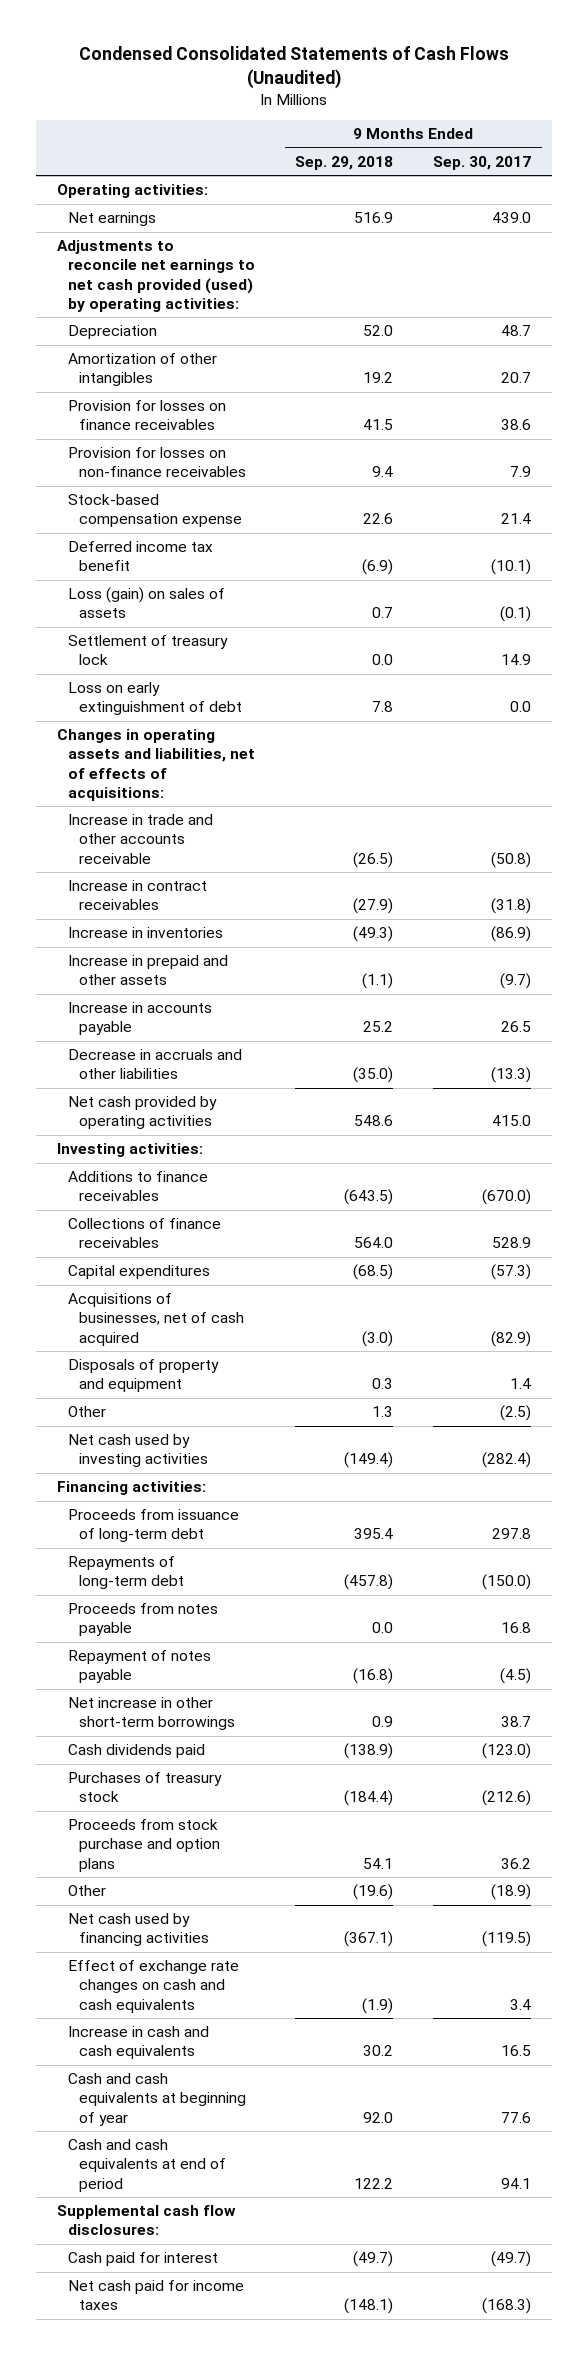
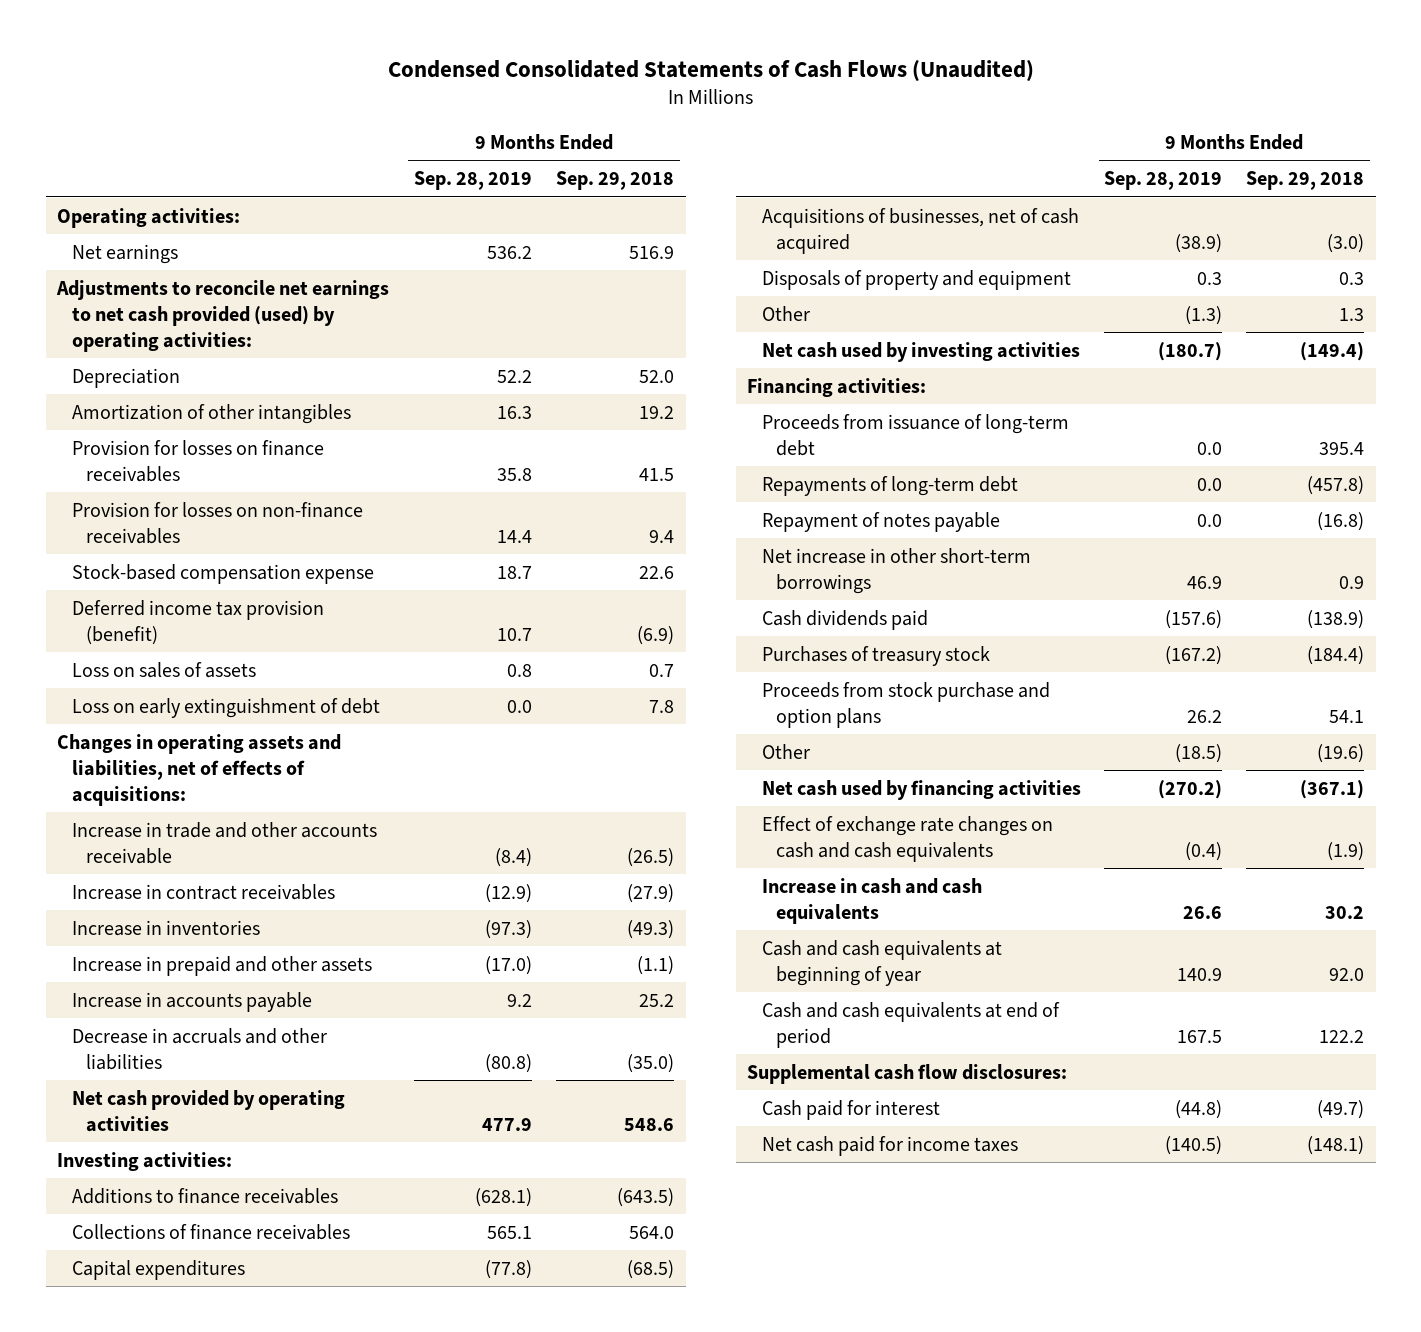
- | 9 Months Ended Sep. 29, 2018 | 9 Months Ended Sep. 30, 2017
+ | 9 Months Ended Sep. 28, 2019 | 9 Months Ended Sep. 29, 2018
- Deferred income tax benefit | (6.9) | (10.1)
- Loss (gain) on sales of assets | 0.7 | (0.1)
- Settlement of treasury lock | 0.0 | 14.9
+ Deferred income tax provision (benefit) | 10.7 | (6.9)
+ Loss on sales of assets | 0.8 | 0.7
- Proceeds from notes payable | 0.0 | 16.8

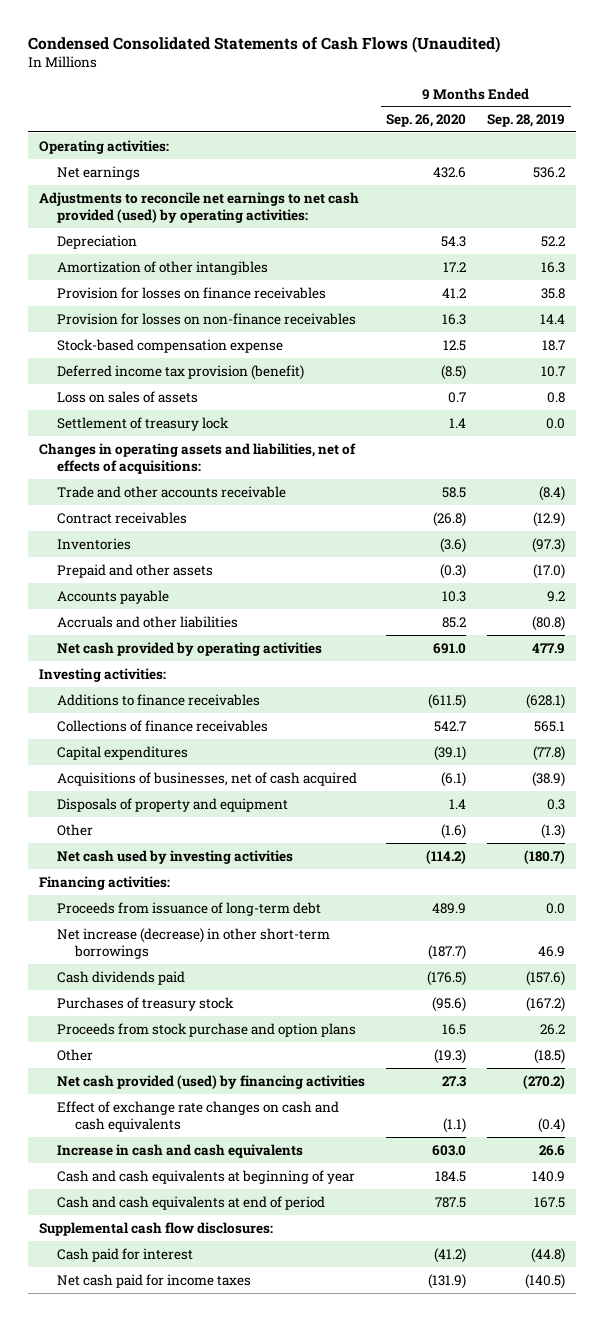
- | 9 Months Ended Sep. 28, 2019 | 9 Months Ended Sep. 29, 2018
+ | 9 Months Ended Sep. 26, 2020 | 9 Months Ended Sep. 28, 2019
- Loss on early extinguishment of debt | 0.0 | 7.8
+ Settlement of treasury lock | 1.4 | 0.0
- Increase in trade and other accounts receivable | (8.4) | (26.5)
- Increase in contract receivables | (12.9) | (27.9)
- Increase in inventories | (97.3) | (49.3)
- Increase in prepaid and other assets | (17.0) | (1.1)
- Increase in accounts payable | 9.2 | 25.2
- Decrease in accruals and other liabilities | (80.8) | (35.0)
+ Trade and other accounts receivable | 58.5 | (8.4)
+ Contract receivables | (26.8) | (12.9)
+ Inventories | (3.6) | (97.3)
+ Prepaid and other assets | (0.3) | (17.0)
+ Accounts payable | 10.3 | 9.2
+ Accruals and other liabilities | 85.2 | (80.8)
- Repayments of long-term debt | 0.0 | (457.8)
- Repayment of notes payable | 0.0 | (16.8)
- Net increase in other short-term borrowings | 46.9 | 0.9
+ Net increase (decrease) in other short-term borrowings | (187.7) | 46.9
- Net cash used by financing activities | (270.2) | (367.1)
+ Net cash provided (used) by financing activities | 27.3 | (270.2)

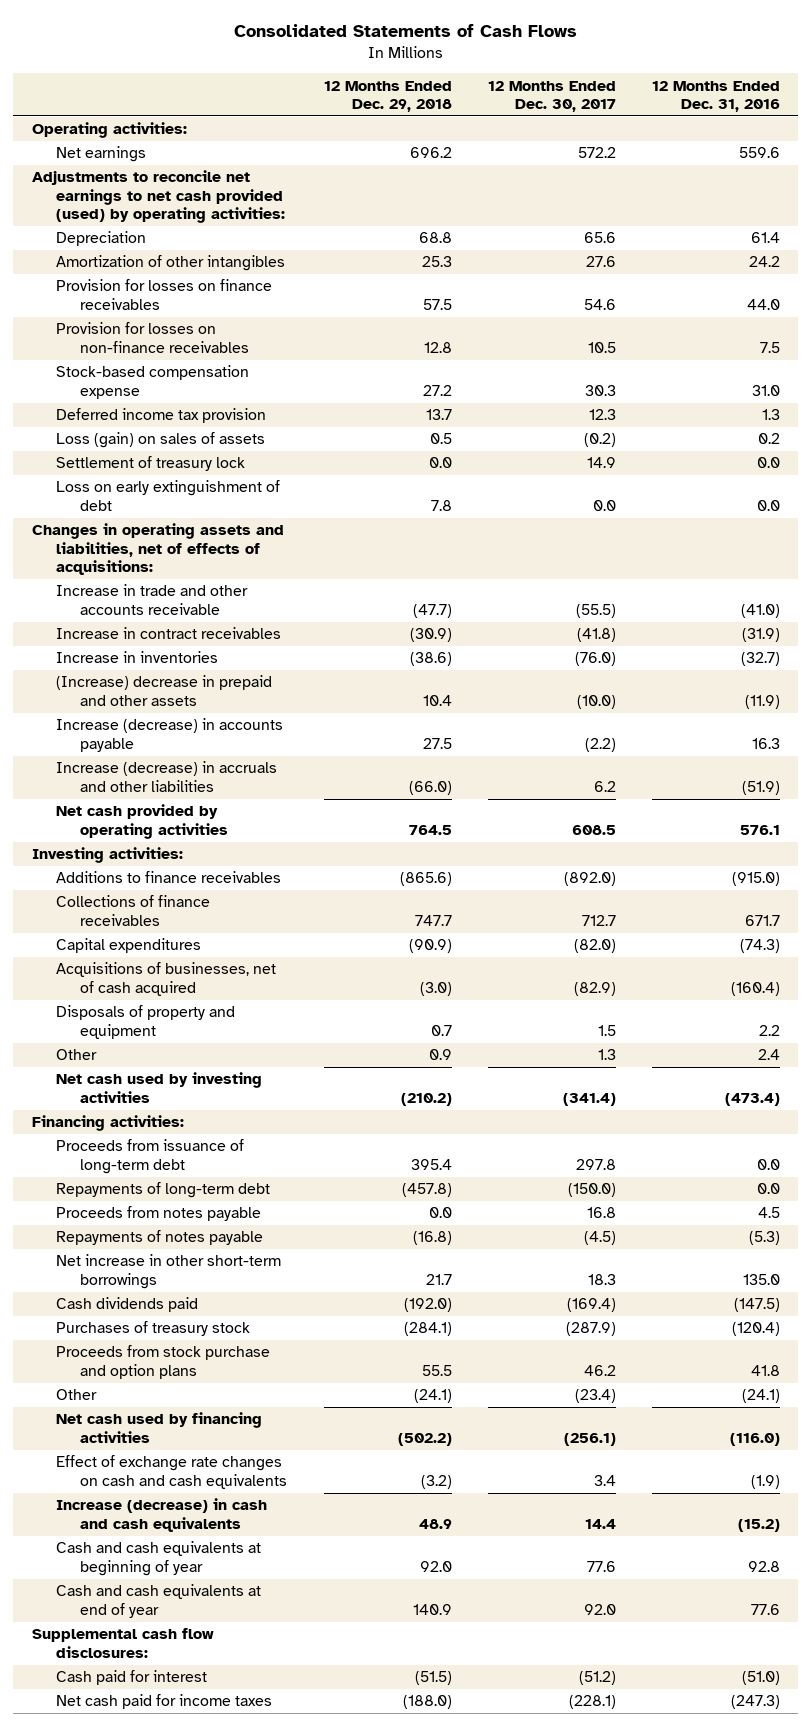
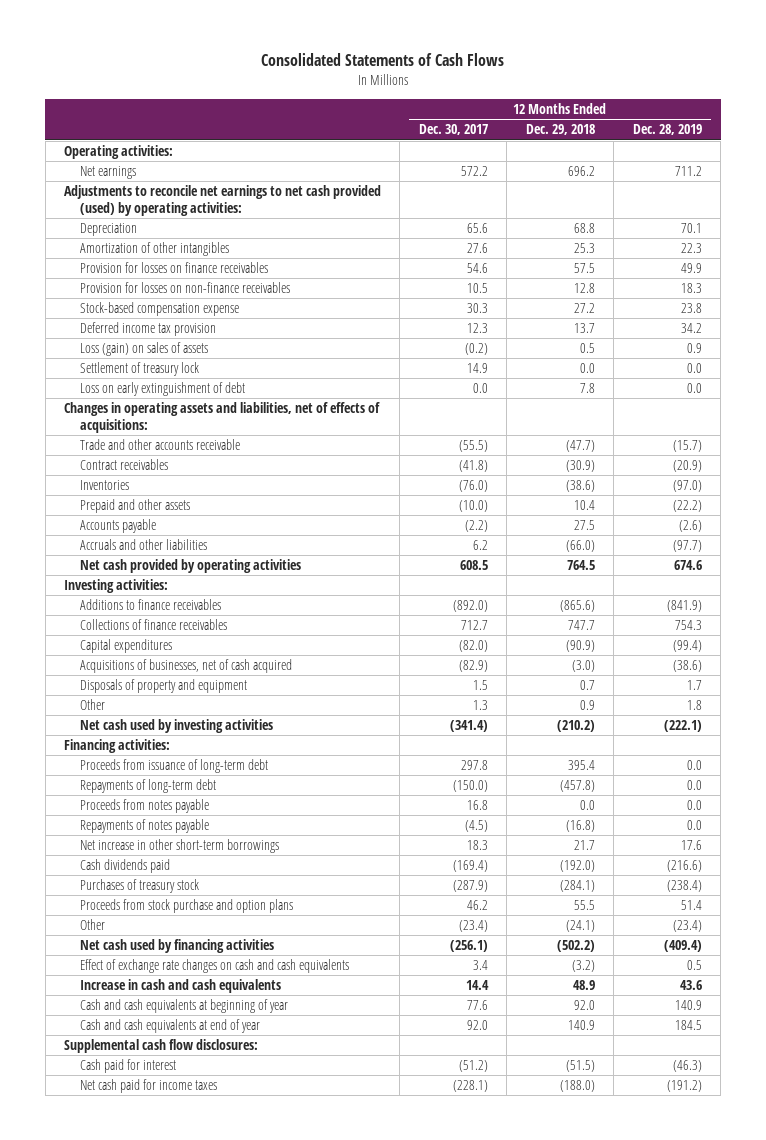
- | 12 Months Ended Dec. 29, 2018 | 12 Months Ended Dec. 30, 2017 | 12 Months Ended Dec. 31, 2016
+ | 12 Months Ended Dec. 30, 2017 | 12 Months Ended Dec. 29, 2018 | 12 Months Ended Dec. 28, 2019
- Increase in trade and other accounts receivable | (47.7) | (55.5) | (41.0)
- Increase in contract receivables | (30.9) | (41.8) | (31.9)
- Increase in inventories | (38.6) | (76.0) | (32.7)
- (Increase) decrease in prepaid and other assets | 10.4 | (10.0) | (11.9)
- Increase (decrease) in accounts payable | 27.5 | (2.2) | 16.3
- Increase (decrease) in accruals and other liabilities | (66.0) | 6.2 | (51.9)
+ Trade and other accounts receivable | (55.5) | (47.7) | (15.7)
+ Contract receivables | (41.8) | (30.9) | (20.9)
+ Inventories | (76.0) | (38.6) | (97.0)
+ Prepaid and other assets | (10.0) | 10.4 | (22.2)
+ Accounts payable | (2.2) | 27.5 | (2.6)
+ Accruals and other liabilities | 6.2 | (66.0) | (97.7)
- Increase (decrease) in cash and cash equivalents | 48.9 | 14.4 | (15.2)
+ Increase in cash and cash equivalents | 14.4 | 48.9 | 43.6

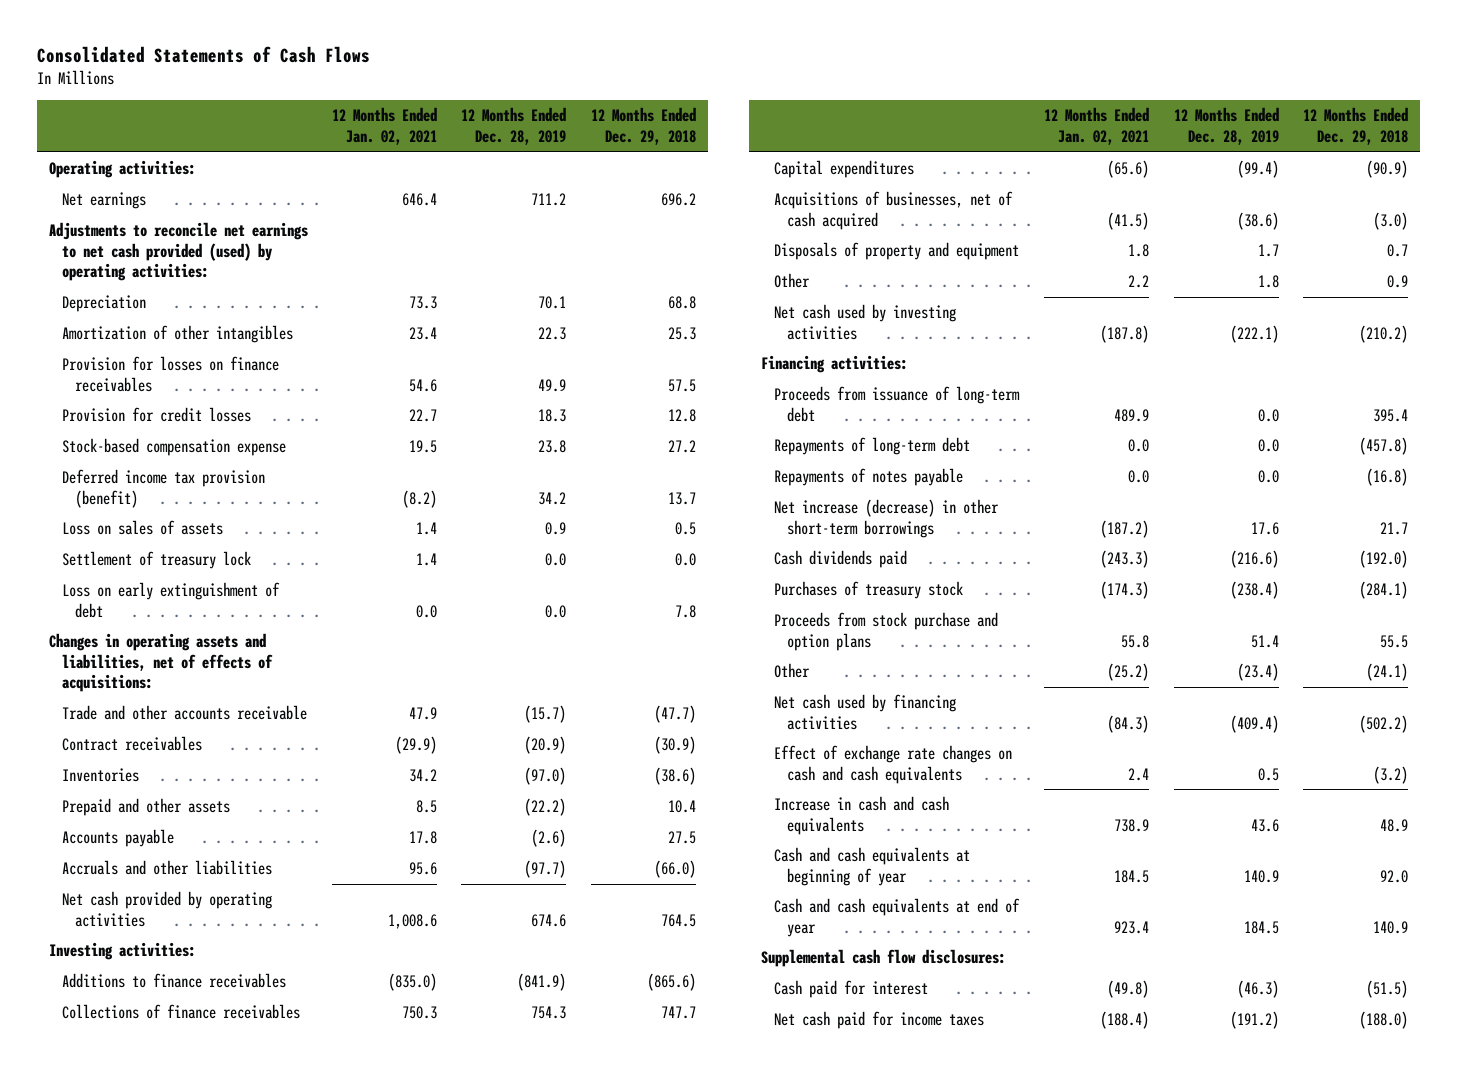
- | 12 Months Ended Dec. 30, 2017 | 12 Months Ended Dec. 29, 2018 | 12 Months Ended Dec. 28, 2019
+ | 12 Months Ended Jan. 02, 2021 | 12 Months Ended Dec. 28, 2019 | 12 Months Ended Dec. 29, 2018
- Provision for losses on non-finance receivables | 10.5 | 12.8 | 18.3
+ Provision for credit losses | 22.7 | 18.3 | 12.8
- Deferred income tax provision | 12.3 | 13.7 | 34.2
- Loss (gain) on sales of assets | (0.2) | 0.5 | 0.9
+ Deferred income tax provision (benefit) | (8.2) | 34.2 | 13.7
+ Loss on sales of assets | 1.4 | 0.9 | 0.5
- Proceeds from notes payable | 16.8 | 0.0 | 0.0
- Net increase in other short-term borrowings | 18.3 | 21.7 | 17.6
+ Net increase (decrease) in other short-term borrowings | (187.2) | 17.6 | 21.7

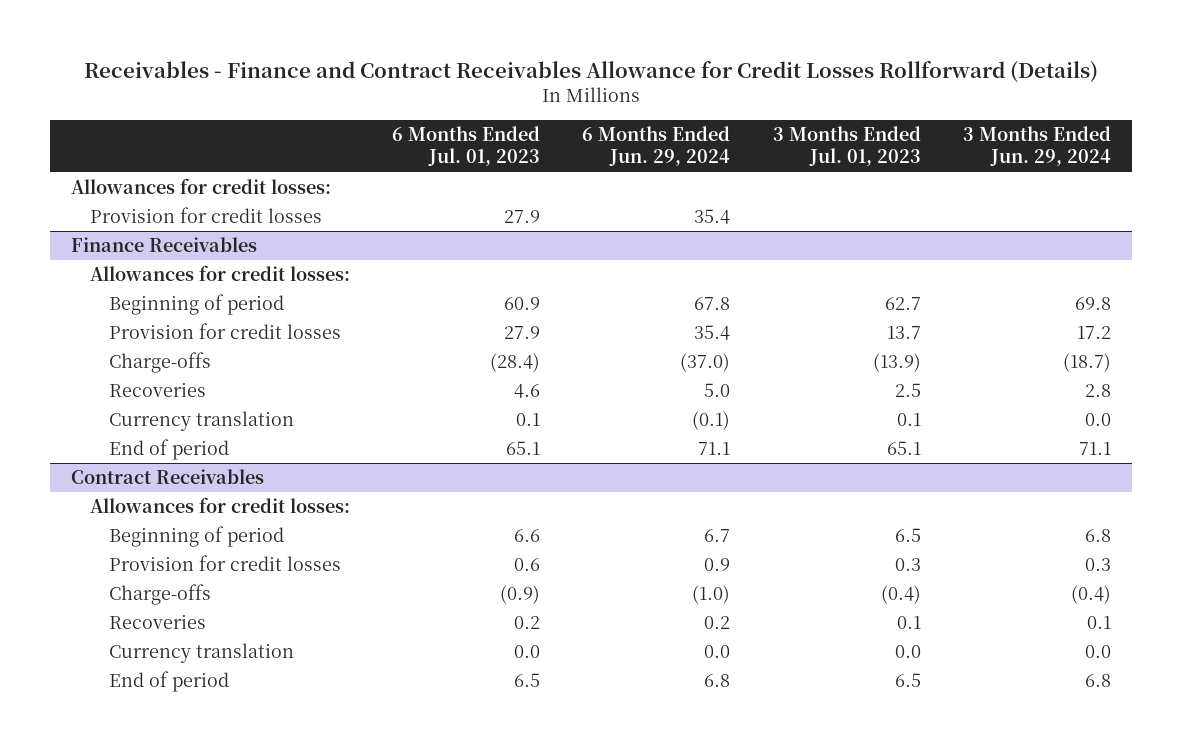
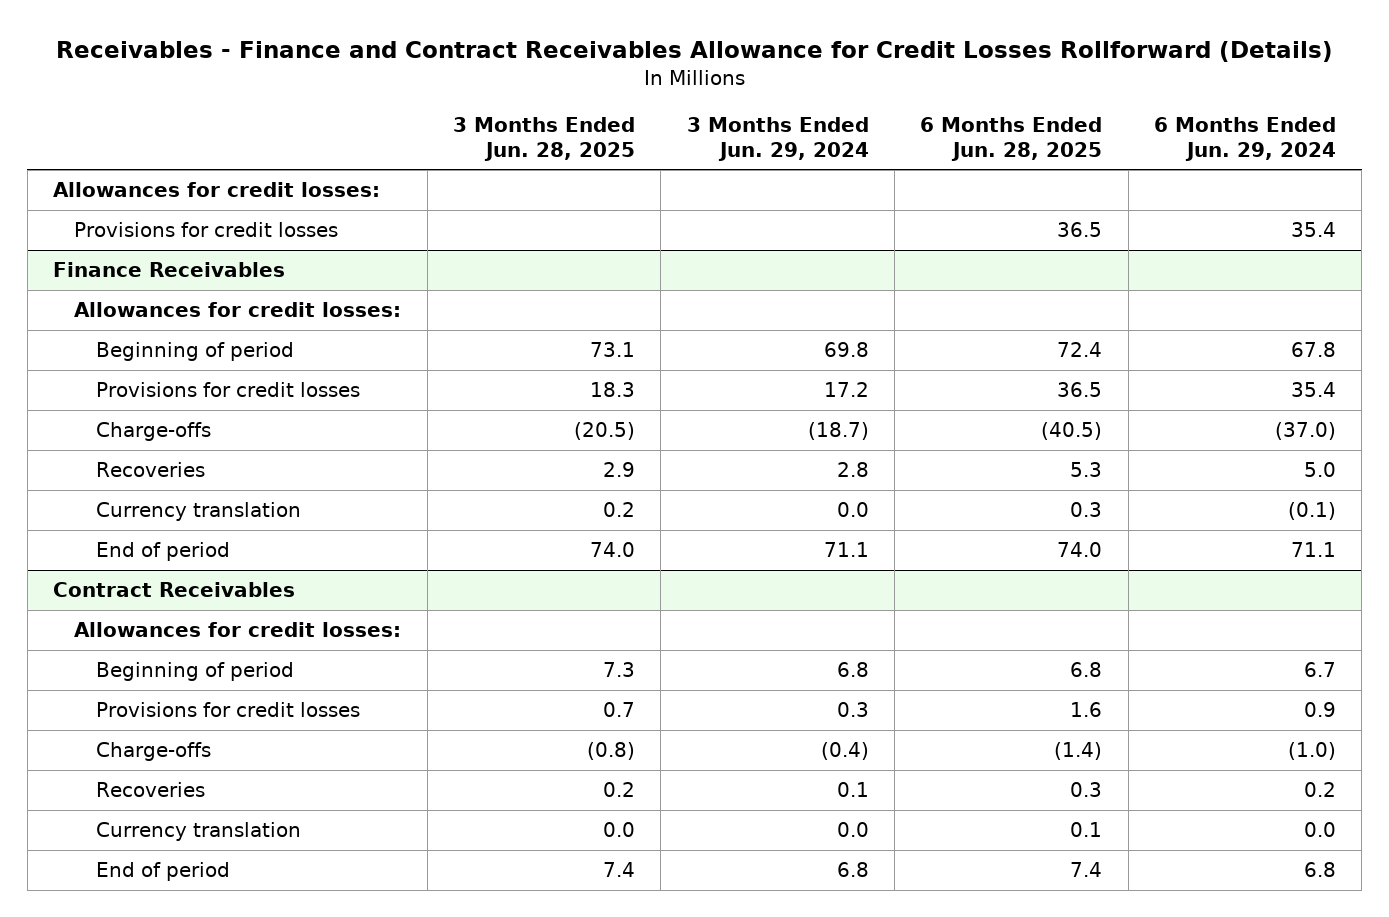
- | 6 Months Ended Jul. 01, 2023 | 6 Months Ended Jun. 29, 2024 | 3 Months Ended Jul. 01, 2023 | 3 Months Ended Jun. 29, 2024
+ | 3 Months Ended Jun. 28, 2025 | 3 Months Ended Jun. 29, 2024 | 6 Months Ended Jun. 28, 2025 | 6 Months Ended Jun. 29, 2024
- Provision for credit losses | 27.9 | 35.4 | |
+ Provisions for credit losses | | | 36.5 | 35.4
@ Finance Receivables
- Provision for credit losses | 27.9 | 35.4 | 13.7 | 17.2
+ Provisions for credit losses | 18.3 | 17.2 | 36.5 | 35.4
@ Contract Receivables
- Provision for credit losses | 0.6 | 0.9 | 0.3 | 0.3
+ Provisions for credit losses | 0.7 | 0.3 | 1.6 | 0.9

